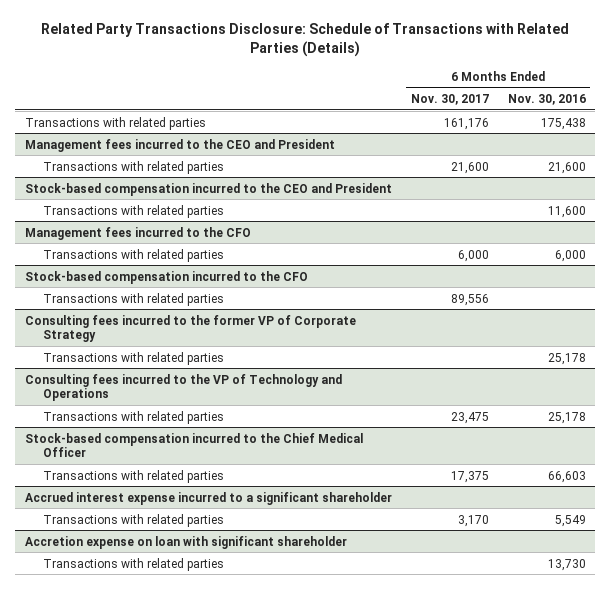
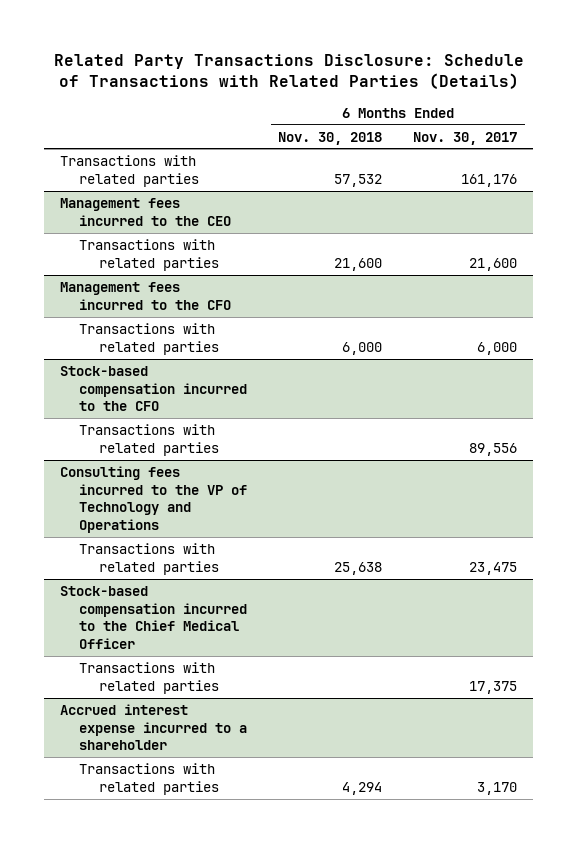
- | 6 Months Ended Nov. 30, 2017 | 6 Months Ended Nov. 30, 2016
+ | 6 Months Ended Nov. 30, 2018 | 6 Months Ended Nov. 30, 2017
- Management fees incurred to the CEO and President
+ Management fees incurred to the CEO
- Stock-based compensation incurred to the CEO and President
- Transactions with related parties | | 11,600
- Consulting fees incurred to the former VP of Corporate Strategy
- Transactions with related parties | | 25,178
- Accrued interest expense incurred to a significant shareholder
+ Accrued interest expense incurred to a shareholder
- Accretion expense on loan with significant shareholder
- Transactions with related parties | | 13,730

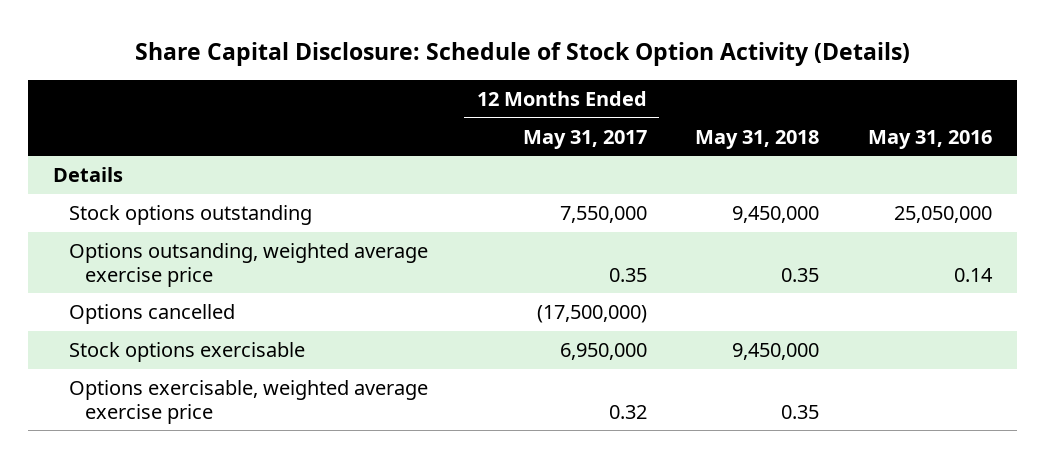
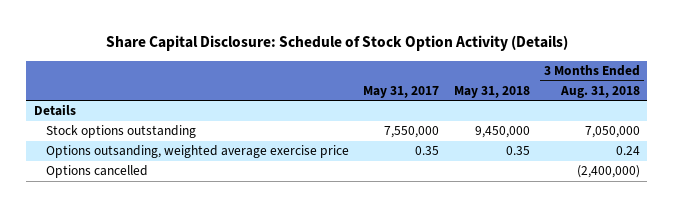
- | 12 Months Ended May 31, 2017 | May 31, 2018 | May 31, 2016
+ | May 31, 2017 | May 31, 2018 | 3 Months Ended Aug. 31, 2018
- Stock options exercisable | 6,950,000 | 9,450,000 |
- Options exercisable, weighted average exercise price | 0.32 | 0.35 |

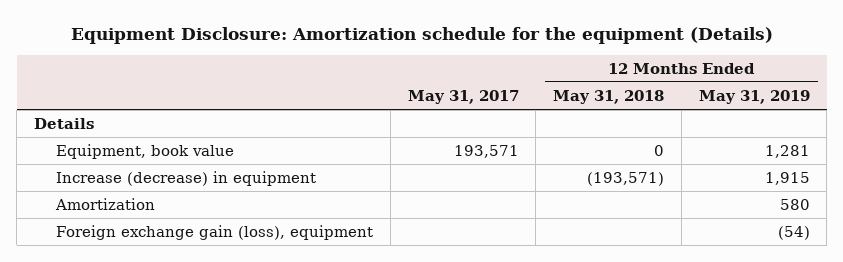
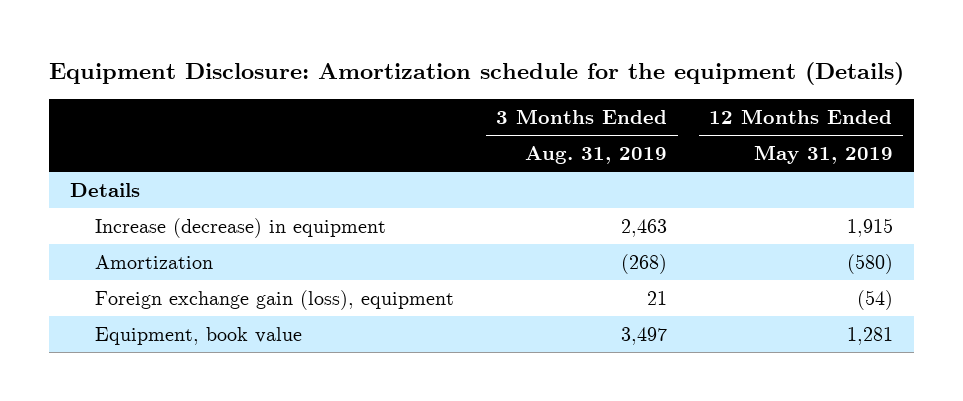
- | May 31, 2017 | 12 Months Ended May 31, 2018 | 12 Months Ended May 31, 2019
+ | 3 Months Ended Aug. 31, 2019 | 12 Months Ended May 31, 2019
- Amortization | | | 580
+ Amortization | (268) | (580)
moved down: Equipment, book value | 3,497 | 1,281

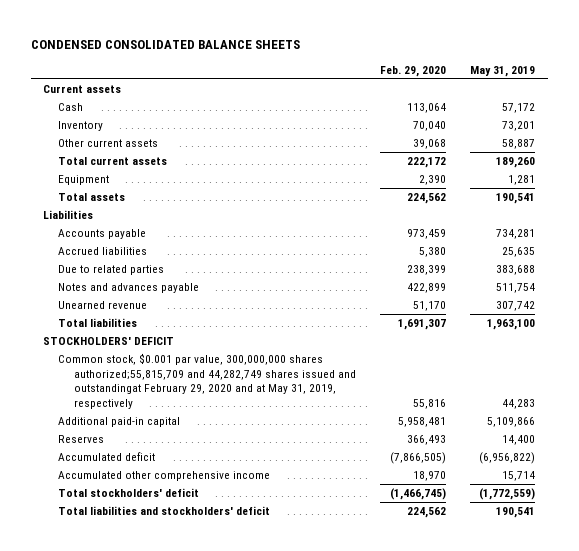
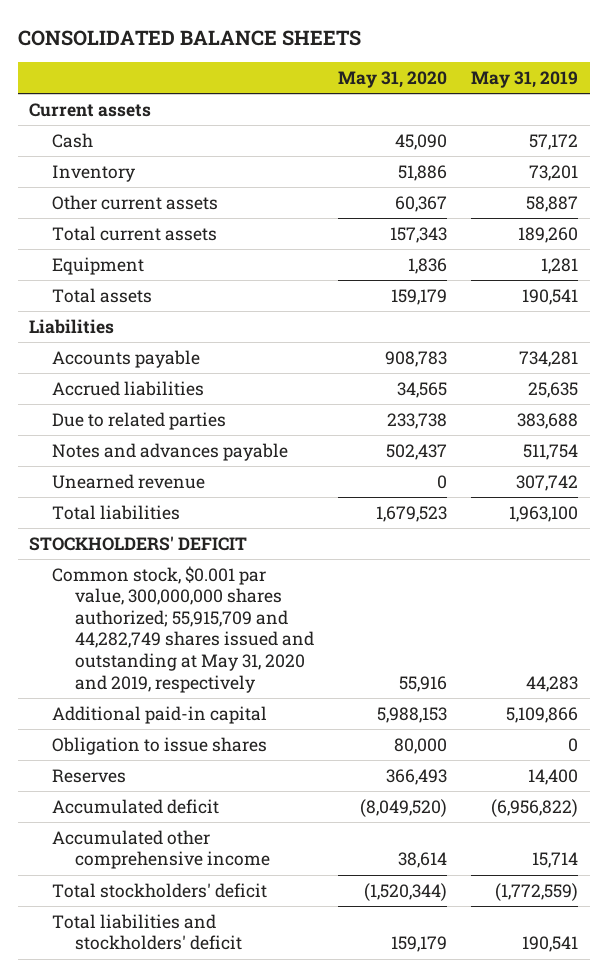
- CONDENSED CONSOLIDATED BALANCE SHEETS
+ CONSOLIDATED BALANCE SHEETS
- | Feb. 29, 2020 | May 31, 2019
+ | May 31, 2020 | May 31, 2019
- Common stock, $0.001 par value, 300,000,000 shares authorized;55,815,709 and 44,282,749 shares issued and outstandingat February 29, 2020 and at May 31, 2019, respectively | 55,816 | 44,283
+ Common stock, $0.001 par value, 300,000,000 shares authorized; 55,915,709 and 44,282,749 shares issued and outstanding at May 31, 2020 and 2019, respectively | 55,916 | 44,283
+ Obligation to issue shares | 80,000 | 0

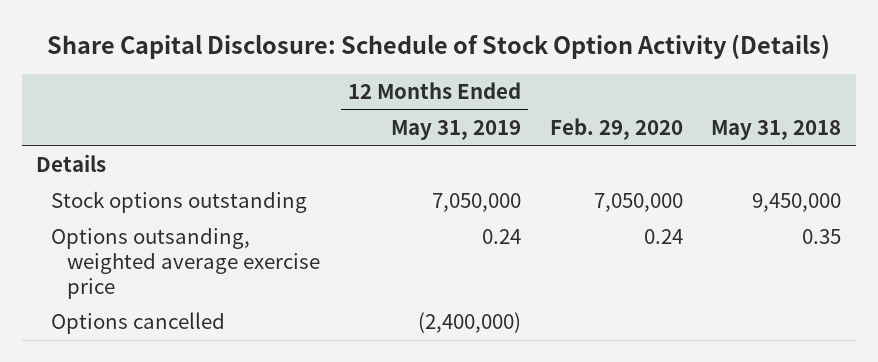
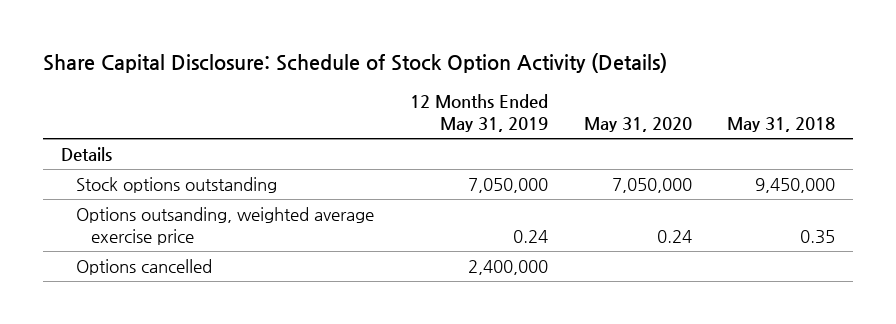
- | 12 Months Ended May 31, 2019 | Feb. 29, 2020 | May 31, 2018
+ | 12 Months Ended May 31, 2019 | May 31, 2020 | May 31, 2018
- Options cancelled | (2,400,000) | |
+ Options cancelled | 2,400,000 | |

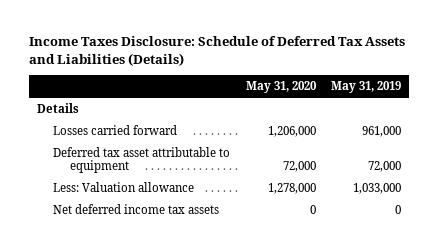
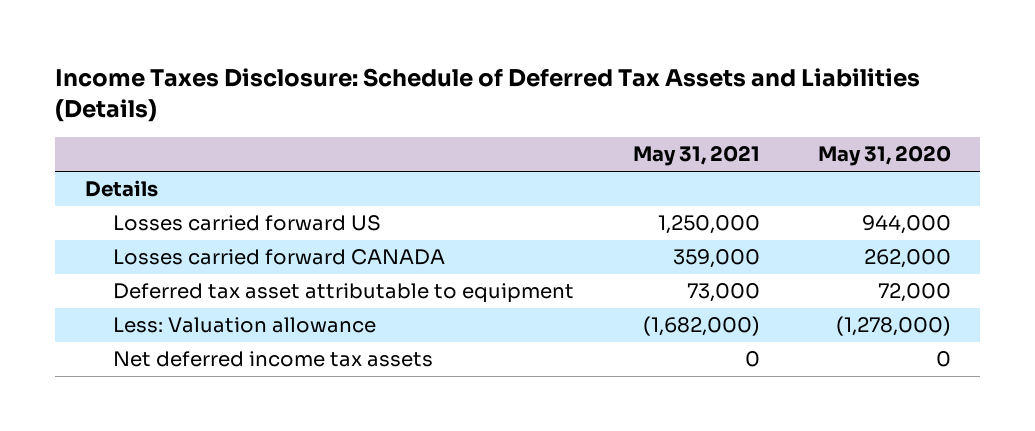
- | May 31, 2020 | May 31, 2019
+ | May 31, 2021 | May 31, 2020
- Losses carried forward | 1,206,000 | 961,000
+ Losses carried forward US | 1,250,000 | 944,000
+ Losses carried forward CANADA | 359,000 | 262,000
- Less: Valuation allowance | 1,278,000 | 1,033,000
+ Less: Valuation allowance | (1,682,000) | (1,278,000)

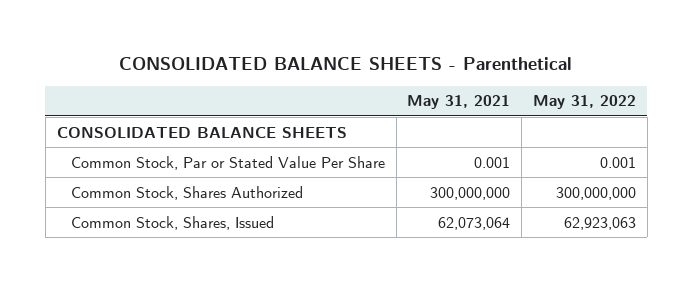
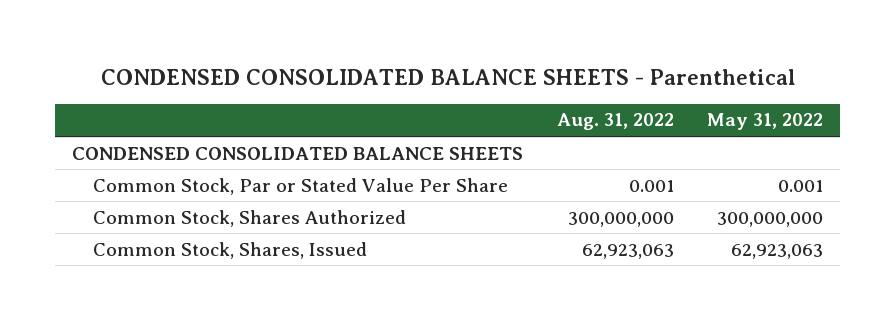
- CONSOLIDATED BALANCE SHEETS - Parenthetical
+ CONDENSED CONSOLIDATED BALANCE SHEETS - Parenthetical
- | May 31, 2021 | May 31, 2022
+ | Aug. 31, 2022 | May 31, 2022
- CONSOLIDATED BALANCE SHEETS
+ CONDENSED CONSOLIDATED BALANCE SHEETS

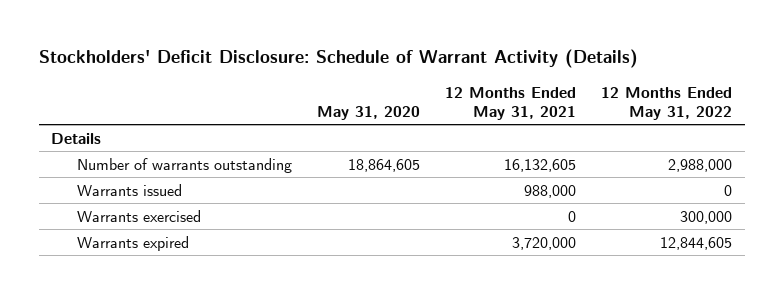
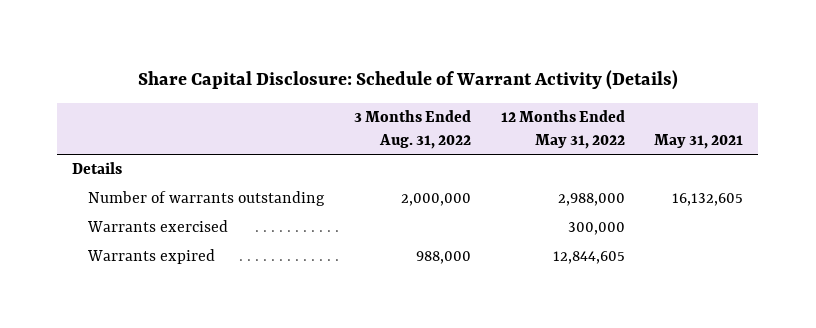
- Stockholders' Deficit Disclosure: Schedule of Warrant Activity (Details)
+ Share Capital Disclosure: Schedule of Warrant Activity (Details)
- | May 31, 2020 | 12 Months Ended May 31, 2021 | 12 Months Ended May 31, 2022
+ | 3 Months Ended Aug. 31, 2022 | 12 Months Ended May 31, 2022 | May 31, 2021
- Warrants issued | | 988,000 | 0

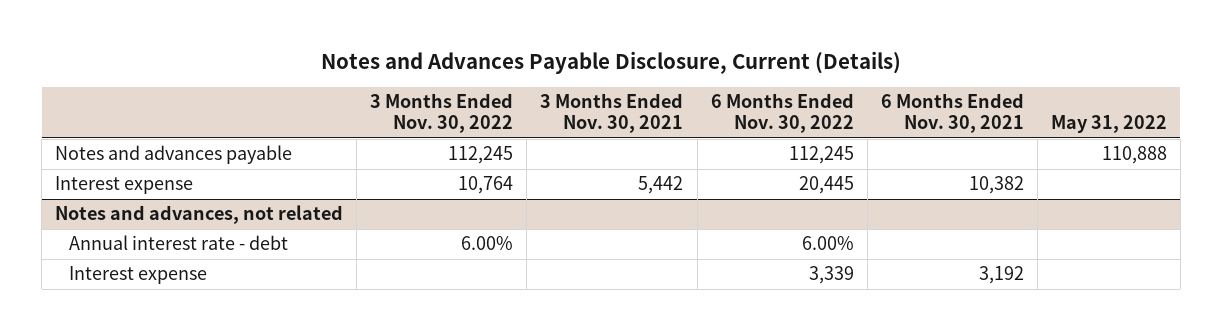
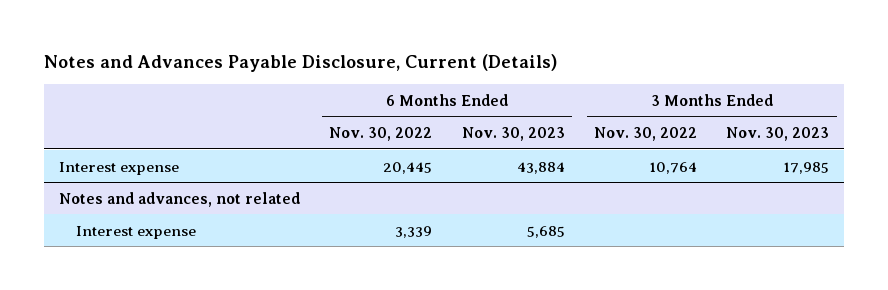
- | 3 Months Ended Nov. 30, 2022 | 3 Months Ended Nov. 30, 2021 | 6 Months Ended Nov. 30, 2022 | 6 Months Ended Nov. 30, 2021 | May 31, 2022
+ | 6 Months Ended Nov. 30, 2022 | 6 Months Ended Nov. 30, 2023 | 3 Months Ended Nov. 30, 2022 | 3 Months Ended Nov. 30, 2023
- Notes and advances payable | 112,245 | | 112,245 | | 110,888
@ Notes and advances, not related
- Annual interest rate - debt | 6.00% | | 6.00% | |

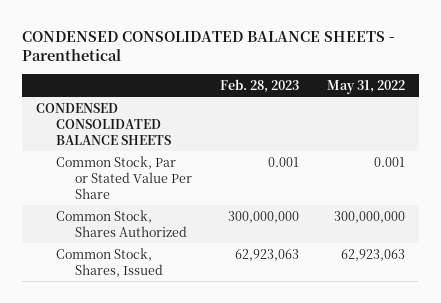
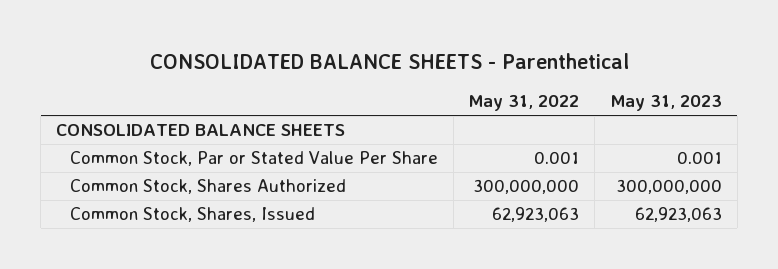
- CONDENSED CONSOLIDATED BALANCE SHEETS - Parenthetical
+ CONSOLIDATED BALANCE SHEETS - Parenthetical
- | Feb. 28, 2023 | May 31, 2022
+ | May 31, 2022 | May 31, 2023
- CONDENSED CONSOLIDATED BALANCE SHEETS
+ CONSOLIDATED BALANCE SHEETS

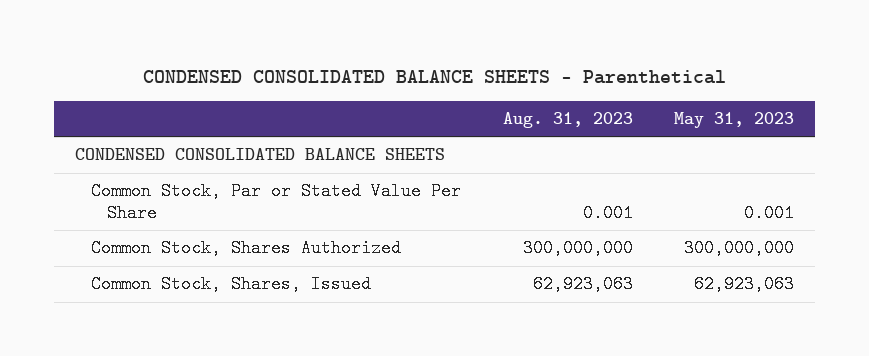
- CONSOLIDATED BALANCE SHEETS - Parenthetical
+ CONDENSED CONSOLIDATED BALANCE SHEETS - Parenthetical
- | May 31, 2022 | May 31, 2023
+ | Aug. 31, 2023 | May 31, 2023
- CONSOLIDATED BALANCE SHEETS
+ CONDENSED CONSOLIDATED BALANCE SHEETS

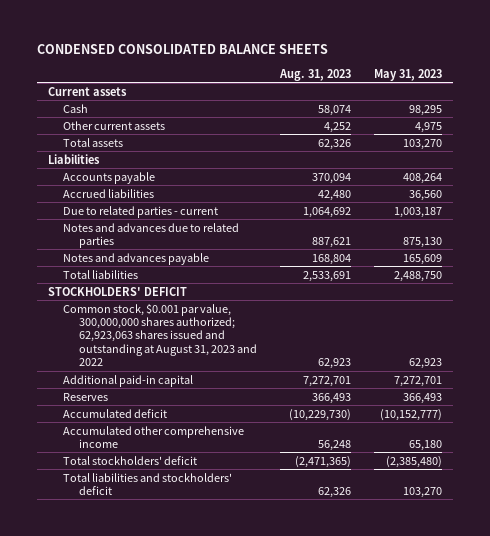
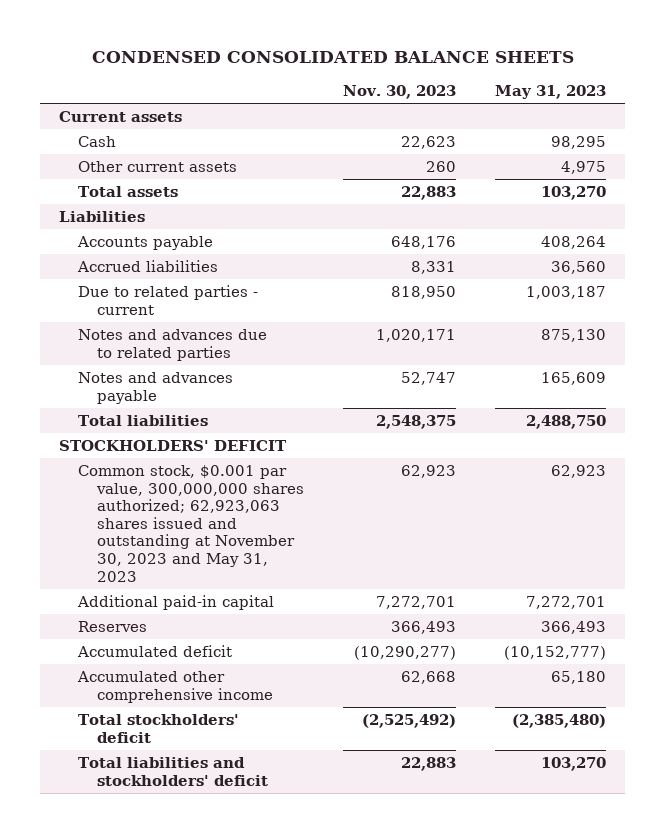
- | Aug. 31, 2023 | May 31, 2023
+ | Nov. 30, 2023 | May 31, 2023
- Common stock, $0.001 par value, 300,000,000 shares authorized; 62,923,063 shares issued and outstanding at August 31, 2023 and 2022 | 62,923 | 62,923
+ Common stock, $0.001 par value, 300,000,000 shares authorized; 62,923,063 shares issued and outstanding at November 30, 2023 and May 31, 2023 | 62,923 | 62,923

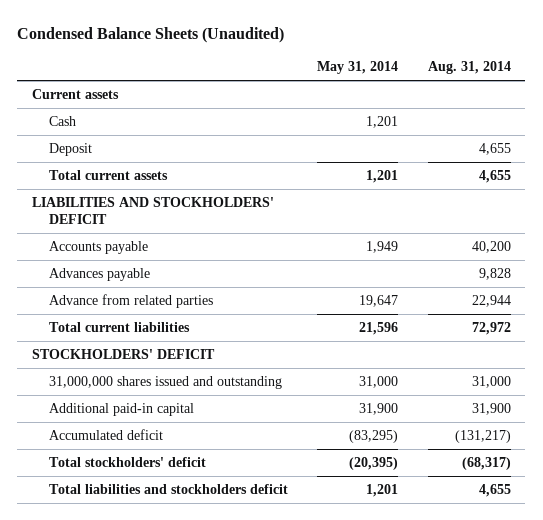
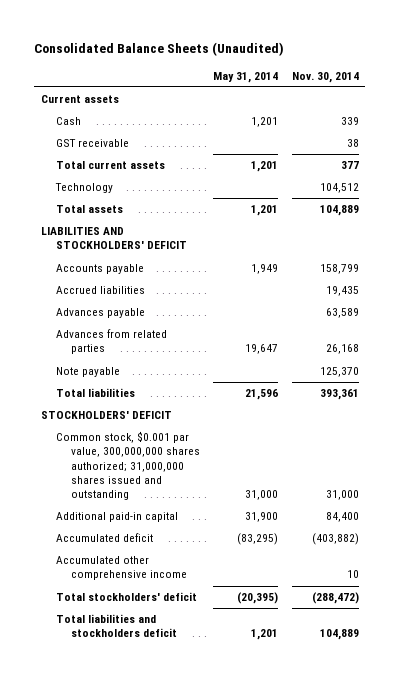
- Condensed Balance Sheets (Unaudited)
+ Consolidated Balance Sheets (Unaudited)
- | May 31, 2014 | Aug. 31, 2014
+ | May 31, 2014 | Nov. 30, 2014
- Deposit | | 4,655
+ GST receivable | | 38
+ Technology | | 104,512
+ Total assets | 1,201 | 104,889
+ Accrued liabilities | | 19,435
- Advance from related parties | 19,647 | 22,944
- Total current liabilities | 21,596 | 72,972
+ Advances from related parties | 19,647 | 26,168
+ Note payable | | 125,370
+ Total liabilities | 21,596 | 393,361
- 31,000,000 shares issued and outstanding | 31,000 | 31,000
+ Common stock, $0.001 par value, 300,000,000 shares authorized; 31,000,000 shares issued and outstanding | 31,000 | 31,000
+ Accumulated other comprehensive income | | 10

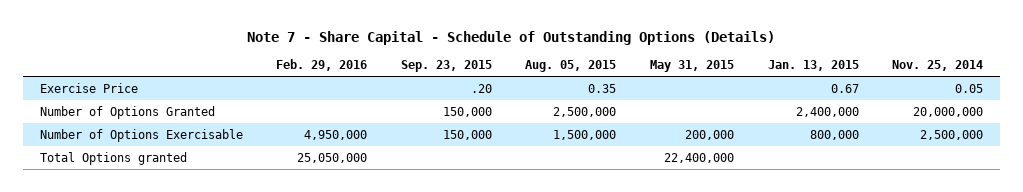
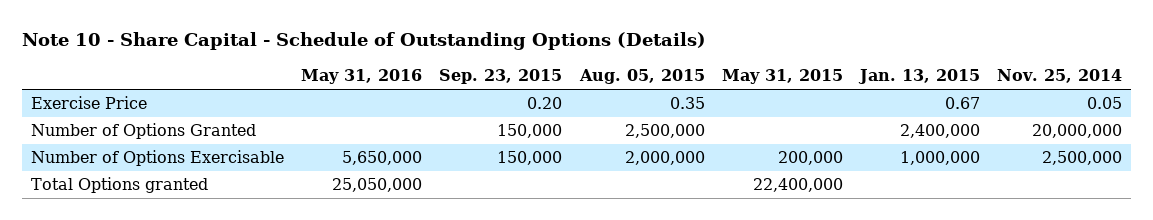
- Note 7 - Share Capital - Schedule of Outstanding Options (Details)
+ Note 10 - Share Capital - Schedule of Outstanding Options (Details)
- | Feb. 29, 2016 | Sep. 23, 2015 | Aug. 05, 2015 | May 31, 2015 | Jan. 13, 2015 | Nov. 25, 2014
+ | May 31, 2016 | Sep. 23, 2015 | Aug. 05, 2015 | May 31, 2015 | Jan. 13, 2015 | Nov. 25, 2014
- Exercise Price | | .20 | 0.35 | | 0.67 | 0.05
+ Exercise Price | | 0.20 | 0.35 | | 0.67 | 0.05
- Number of Options Exercisable | 4,950,000 | 150,000 | 1,500,000 | 200,000 | 800,000 | 2,500,000
+ Number of Options Exercisable | 5,650,000 | 150,000 | 2,000,000 | 200,000 | 1,000,000 | 2,500,000

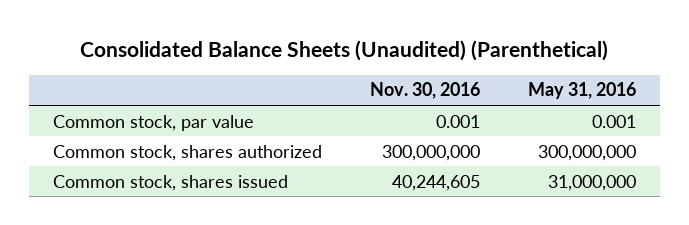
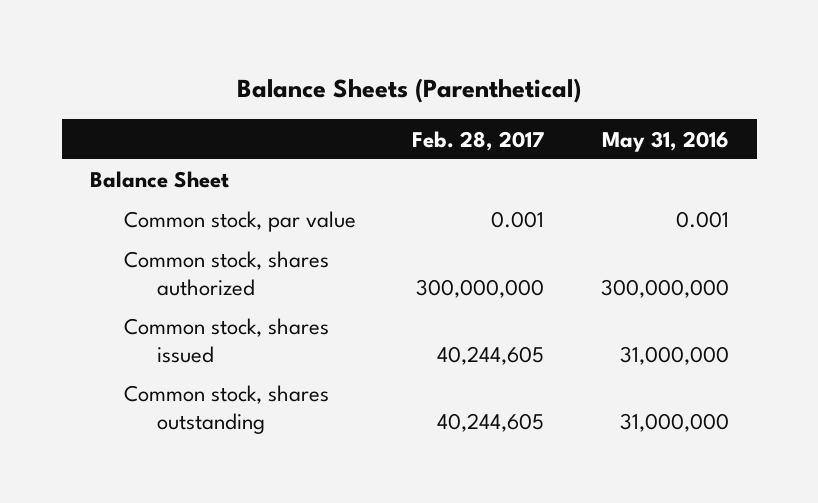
- Consolidated Balance Sheets (Unaudited) (Parenthetical)
+ Balance Sheets (Parenthetical)
- | Nov. 30, 2016 | May 31, 2016
+ | Feb. 28, 2017 | May 31, 2016
+ Balance Sheet
+ Common stock, shares outstanding | 40,244,605 | 31,000,000

